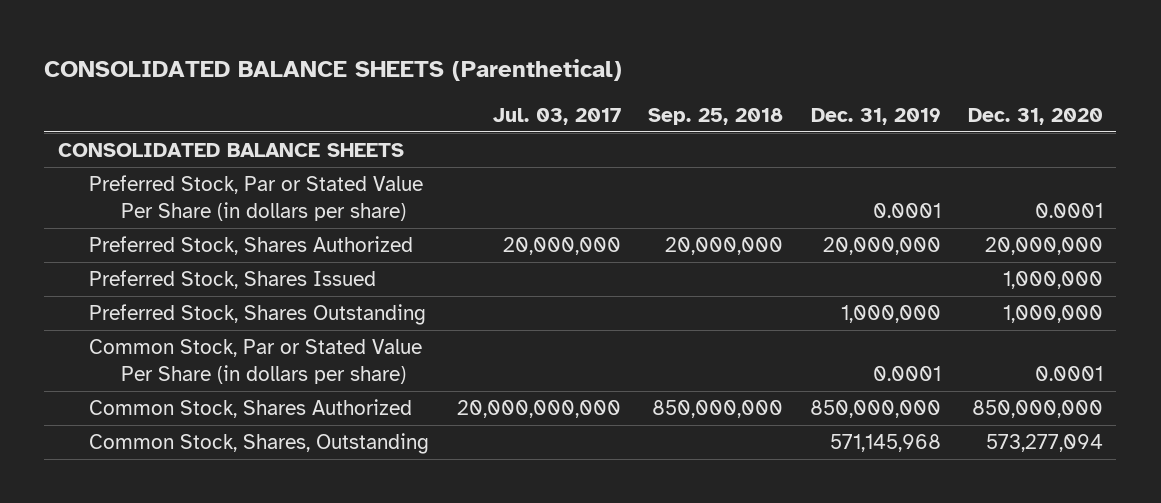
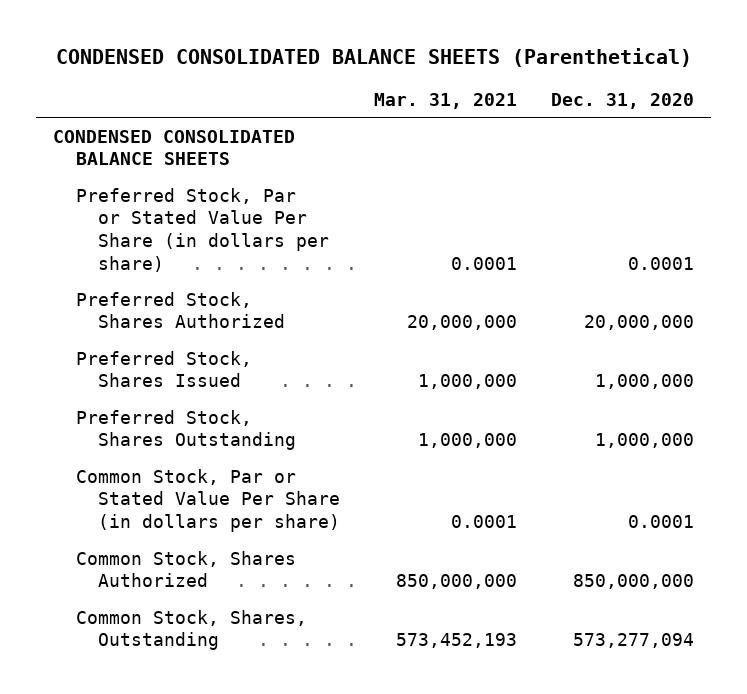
- CONSOLIDATED BALANCE SHEETS (Parenthetical)
+ CONDENSED CONSOLIDATED BALANCE SHEETS (Parenthetical)
- | Jul. 03, 2017 | Sep. 25, 2018 | Dec. 31, 2019 | Dec. 31, 2020
+ | Mar. 31, 2021 | Dec. 31, 2020
- CONSOLIDATED BALANCE SHEETS
+ CONDENSED CONSOLIDATED BALANCE SHEETS

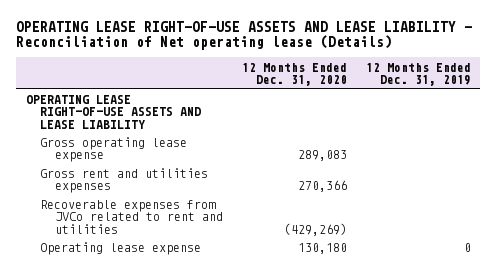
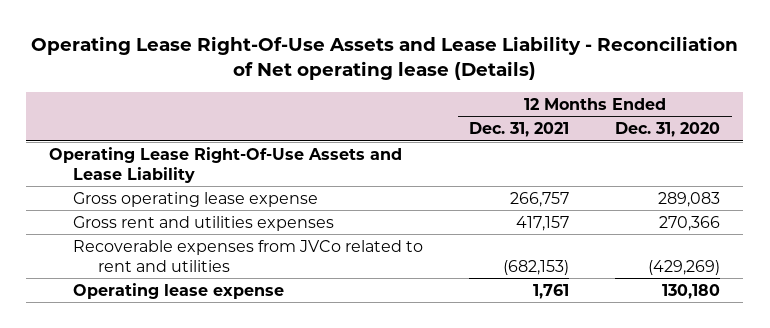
- OPERATING LEASE RIGHT-OF-USE ASSETS AND LEASE LIABILITY - Reconciliation of Net operating lease (Details)
+ Operating Lease Right-Of-Use Assets and Lease Liability - Reconciliation of Net operating lease (Details)
- | 12 Months Ended Dec. 31, 2020 | 12 Months Ended Dec. 31, 2019
+ | 12 Months Ended Dec. 31, 2021 | 12 Months Ended Dec. 31, 2020
- OPERATING LEASE RIGHT-OF-USE ASSETS AND LEASE LIABILITY
+ Operating Lease Right-Of-Use Assets and Lease Liability

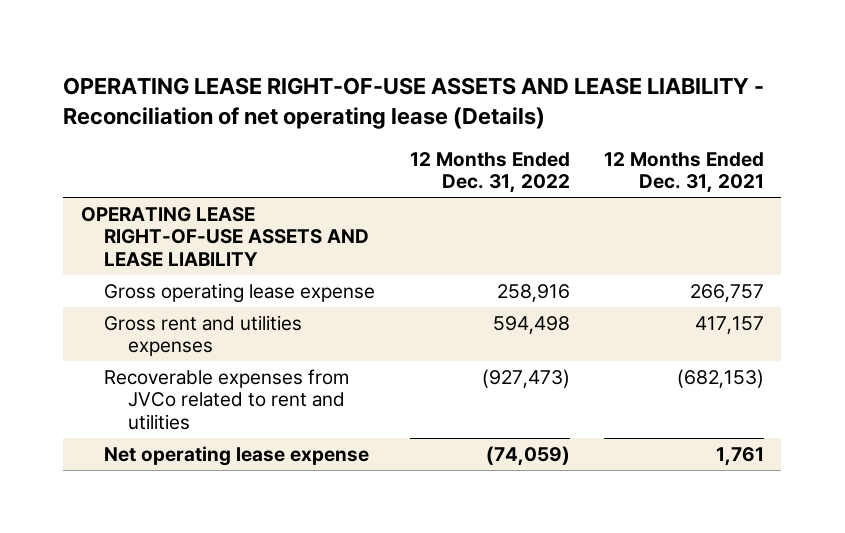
- Operating Lease Right-Of-Use Assets and Lease Liability - Reconciliation of Net operating lease (Details)
+ OPERATING LEASE RIGHT-OF-USE ASSETS AND LEASE LIABILITY - Reconciliation of net operating lease (Details)
- | 12 Months Ended Dec. 31, 2021 | 12 Months Ended Dec. 31, 2020
+ | 12 Months Ended Dec. 31, 2022 | 12 Months Ended Dec. 31, 2021
- Operating Lease Right-Of-Use Assets and Lease Liability
+ OPERATING LEASE RIGHT-OF-USE ASSETS AND LEASE LIABILITY
- Operating lease expense | 1,761 | 130,180
+ Net operating lease expense | (74,059) | 1,761

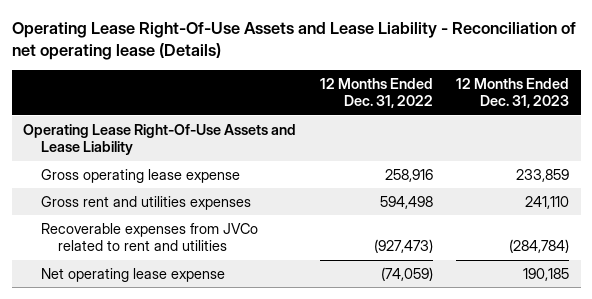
- OPERATING LEASE RIGHT-OF-USE ASSETS AND LEASE LIABILITY - Reconciliation of net operating lease (Details)
+ Operating Lease Right-Of-Use Assets and Lease Liability - Reconciliation of net operating lease (Details)
- | 12 Months Ended Dec. 31, 2022 | 12 Months Ended Dec. 31, 2021
+ | 12 Months Ended Dec. 31, 2022 | 12 Months Ended Dec. 31, 2023
- OPERATING LEASE RIGHT-OF-USE ASSETS AND LEASE LIABILITY
+ Operating Lease Right-Of-Use Assets and Lease Liability

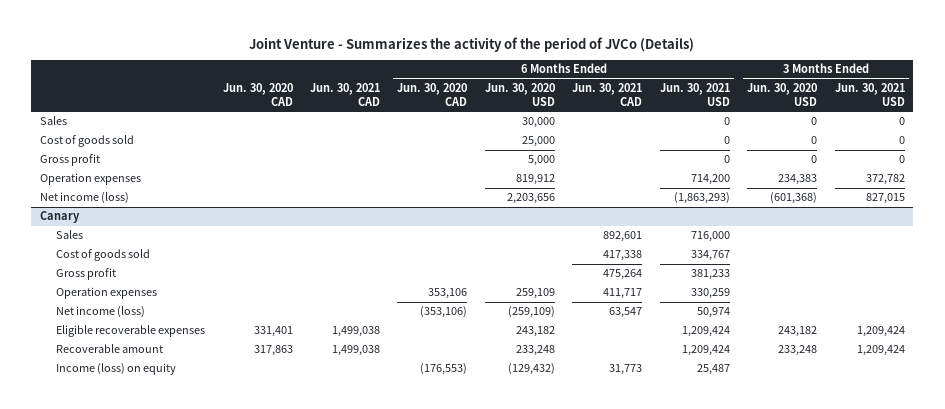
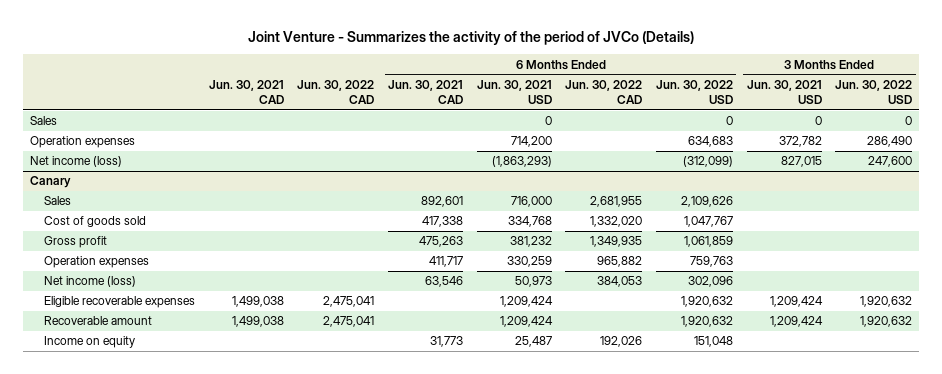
- | Jun. 30, 2020 CAD | Jun. 30, 2021 CAD | 6 Months Ended Jun. 30, 2020 CAD | 6 Months Ended Jun. 30, 2020 USD | 6 Months Ended Jun. 30, 2021 CAD | 6 Months Ended Jun. 30, 2021 USD | 3 Months Ended Jun. 30, 2020 USD | 3 Months Ended Jun. 30, 2021 USD
+ | Jun. 30, 2021 CAD | Jun. 30, 2022 CAD | 6 Months Ended Jun. 30, 2021 CAD | 6 Months Ended Jun. 30, 2021 USD | 6 Months Ended Jun. 30, 2022 CAD | 6 Months Ended Jun. 30, 2022 USD | 3 Months Ended Jun. 30, 2021 USD | 3 Months Ended Jun. 30, 2022 USD
- Cost of goods sold | | | | 25,000 | | 0 | 0 | 0
- Gross profit | | | | 5,000 | | 0 | 0 | 0
@ Canary
- Cost of goods sold | | | | | 417,338 | 334,767 | |
- Gross profit | | | | | 475,264 | 381,233 | |
+ Cost of goods sold | | | 417,338 | 334,768 | 1,332,020 | 1,047,767 | |
+ Gross profit | | | 475,263 | 381,232 | 1,349,935 | 1,061,859 | |
- Net income (loss) | | | (353,106) | (259,109) | 63,547 | 50,974 | |
+ Net income (loss) | | | 63,546 | 50,973 | 384,053 | 302,096 | |
- Income (loss) on equity | | | (176,553) | (129,432) | 31,773 | 25,487 | |
+ Income on equity | | | 31,773 | 25,487 | 192,026 | 151,048 | |

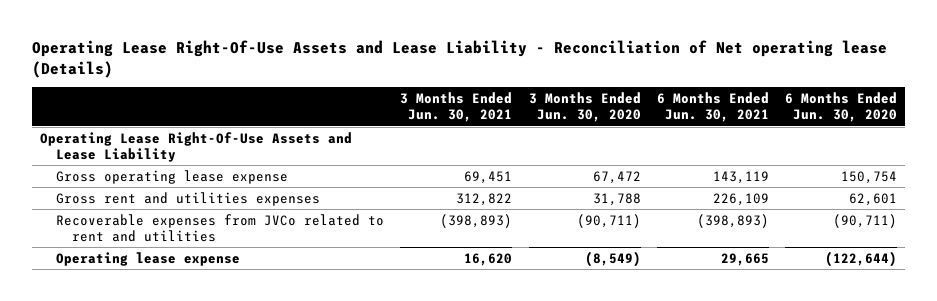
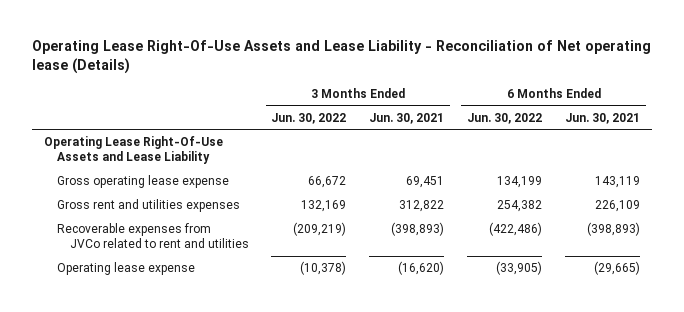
- | 3 Months Ended Jun. 30, 2021 | 3 Months Ended Jun. 30, 2020 | 6 Months Ended Jun. 30, 2021 | 6 Months Ended Jun. 30, 2020
+ | 3 Months Ended Jun. 30, 2022 | 3 Months Ended Jun. 30, 2021 | 6 Months Ended Jun. 30, 2022 | 6 Months Ended Jun. 30, 2021
- Operating lease expense | 16,620 | (8,549) | 29,665 | (122,644)
+ Operating lease expense | (10,378) | (16,620) | (33,905) | (29,665)

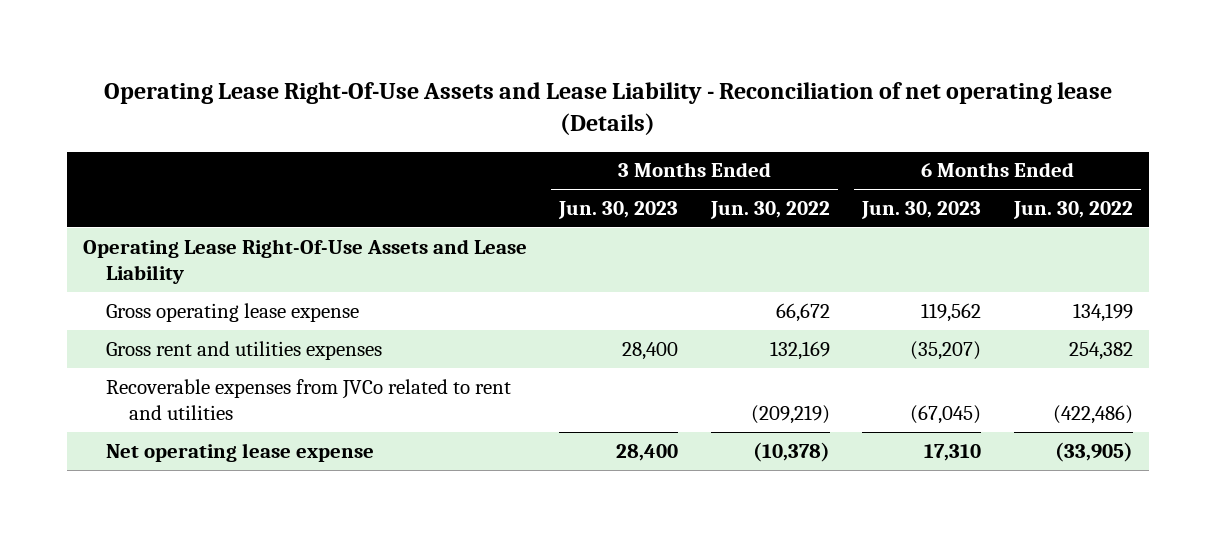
- Operating Lease Right-Of-Use Assets and Lease Liability - Reconciliation of Net operating lease (Details)
+ Operating Lease Right-Of-Use Assets and Lease Liability - Reconciliation of net operating lease (Details)
- | 3 Months Ended Jun. 30, 2022 | 3 Months Ended Jun. 30, 2021 | 6 Months Ended Jun. 30, 2022 | 6 Months Ended Jun. 30, 2021
+ | 3 Months Ended Jun. 30, 2023 | 3 Months Ended Jun. 30, 2022 | 6 Months Ended Jun. 30, 2023 | 6 Months Ended Jun. 30, 2022
- Operating lease expense | (10,378) | (16,620) | (33,905) | (29,665)
+ Net operating lease expense | 28,400 | (10,378) | 17,310 | (33,905)

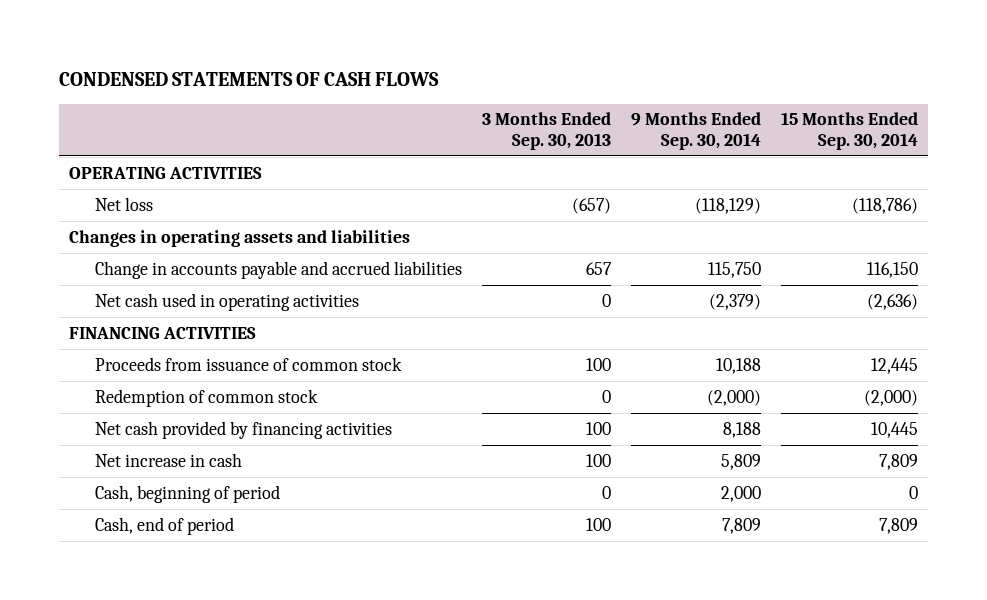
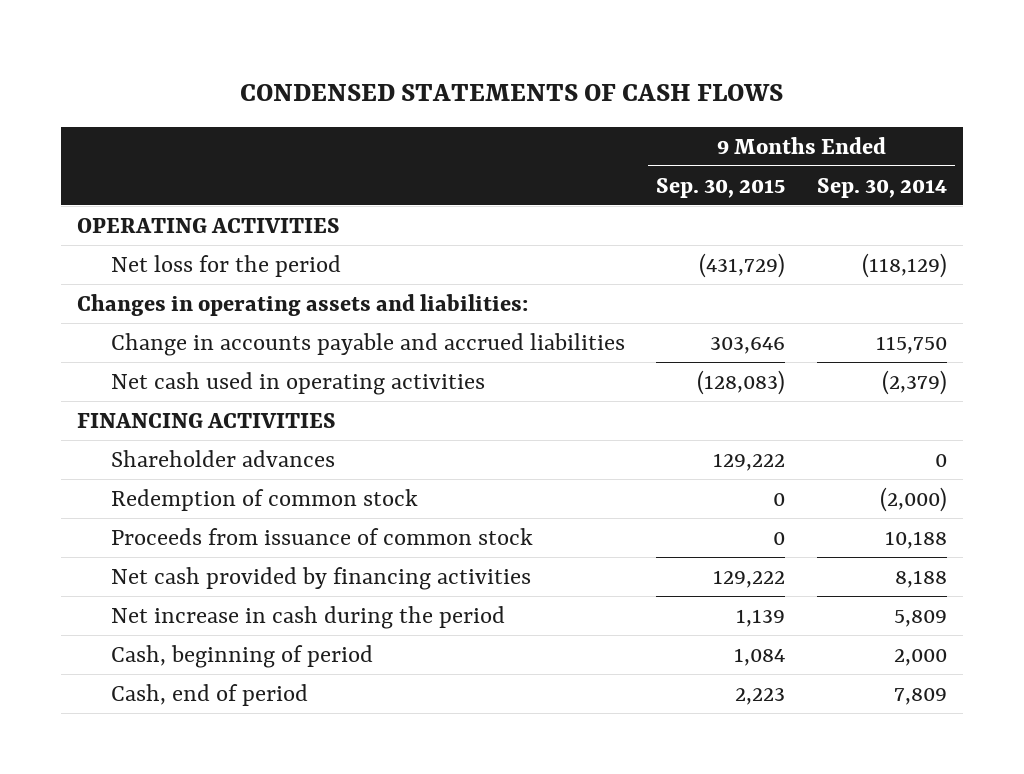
- | 3 Months Ended Sep. 30, 2013 | 9 Months Ended Sep. 30, 2014 | 15 Months Ended Sep. 30, 2014
+ | 9 Months Ended Sep. 30, 2015 | 9 Months Ended Sep. 30, 2014
- Net loss | (657) | (118,129) | (118,786)
- Changes in operating assets and liabilities
+ Net loss for the period | (431,729) | (118,129)
+ Changes in operating assets and liabilities:
+ Shareholder advances | 129,222 | 0
moved down: Proceeds from issuance of common stock | 0 | 10,188
- Net increase in cash | 100 | 5,809 | 7,809
+ Net increase in cash during the period | 1,139 | 5,809

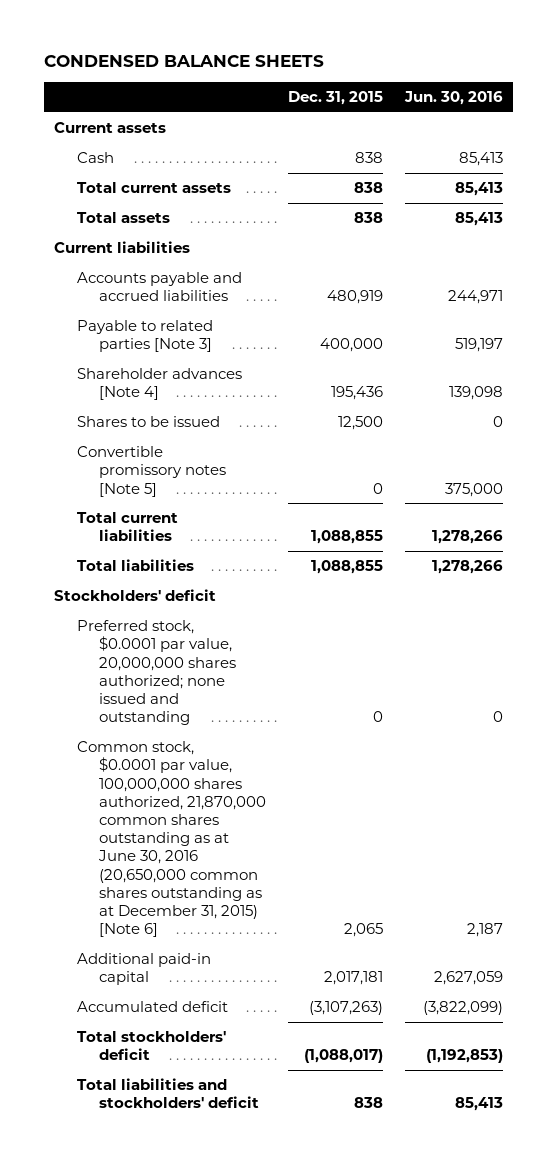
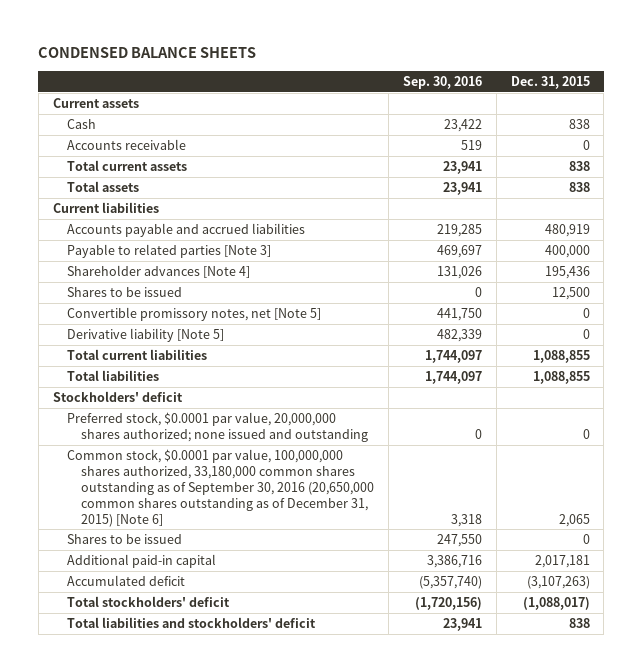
- | Dec. 31, 2015 | Jun. 30, 2016
+ | Sep. 30, 2016 | Dec. 31, 2015
+ Accounts receivable | 519 | 0
- Convertible promissory notes [Note 5] | 0 | 375,000
+ Convertible promissory notes, net [Note 5] | 441,750 | 0
+ Derivative liability [Note 5] | 482,339 | 0
- Common stock, $0.0001 par value, 100,000,000 shares authorized, 21,870,000 common shares outstanding as at June 30, 2016 (20,650,000 common shares outstanding as at December 31, 2015) [Note 6] | 2,065 | 2,187
+ Common stock, $0.0001 par value, 100,000,000 shares authorized, 33,180,000 common shares outstanding as of September 30, 2016 (20,650,000 common shares outstanding as of December 31, 2015) [Note 6] | 3,318 | 2,065
+ Shares to be issued | 247,550 | 0

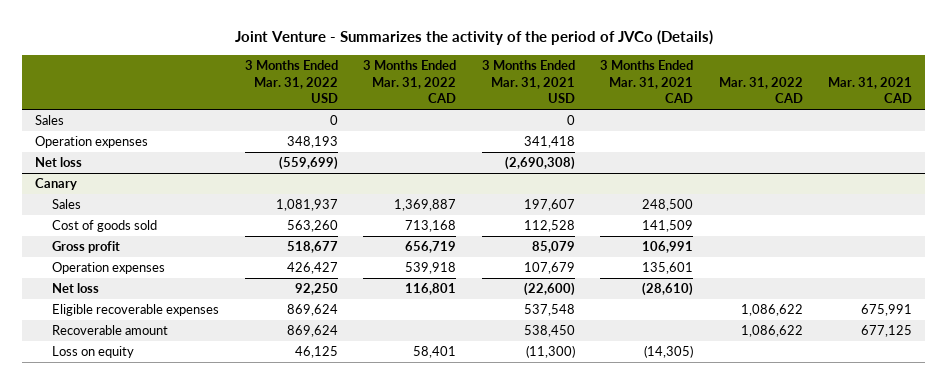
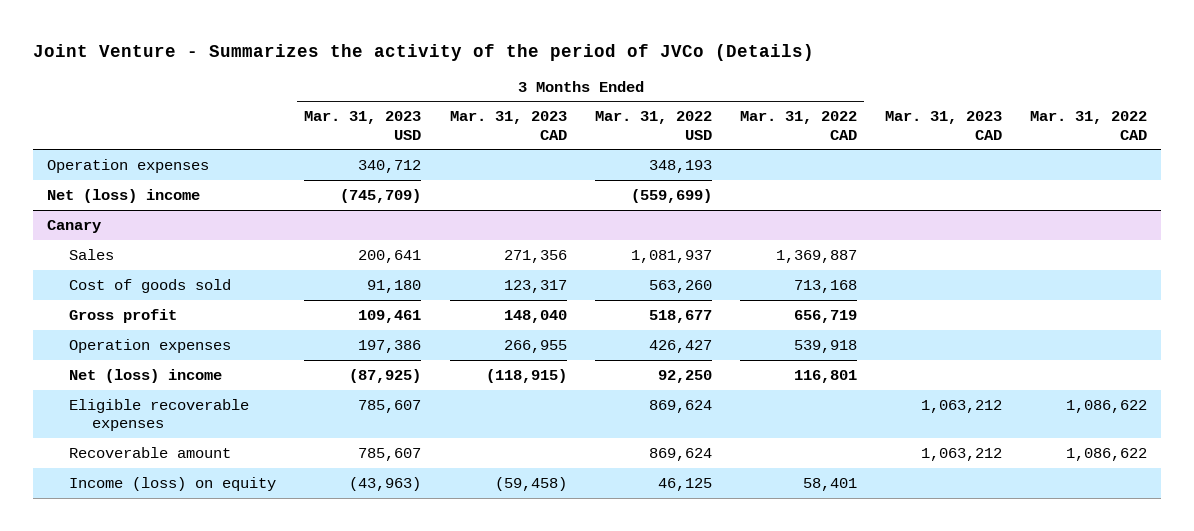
- | 3 Months Ended Mar. 31, 2022 USD | 3 Months Ended Mar. 31, 2022 CAD | 3 Months Ended Mar. 31, 2021 USD | 3 Months Ended Mar. 31, 2021 CAD | Mar. 31, 2022 CAD | Mar. 31, 2021 CAD
+ | 3 Months Ended Mar. 31, 2023 USD | 3 Months Ended Mar. 31, 2023 CAD | 3 Months Ended Mar. 31, 2022 USD | 3 Months Ended Mar. 31, 2022 CAD | Mar. 31, 2023 CAD | Mar. 31, 2022 CAD
- Sales | 0 | | 0 | | |
- Net loss | (559,699) | | (2,690,308) | | |
+ Net (loss) income | (745,709) | | (559,699) | | |
@ Canary
- Net loss | 92,250 | 116,801 | (22,600) | (28,610) | |
+ Net (loss) income | (87,925) | (118,915) | 92,250 | 116,801 | |
- Loss on equity | 46,125 | 58,401 | (11,300) | (14,305) | |
+ Income (loss) on equity | (43,963) | (59,458) | 46,125 | 58,401 | |

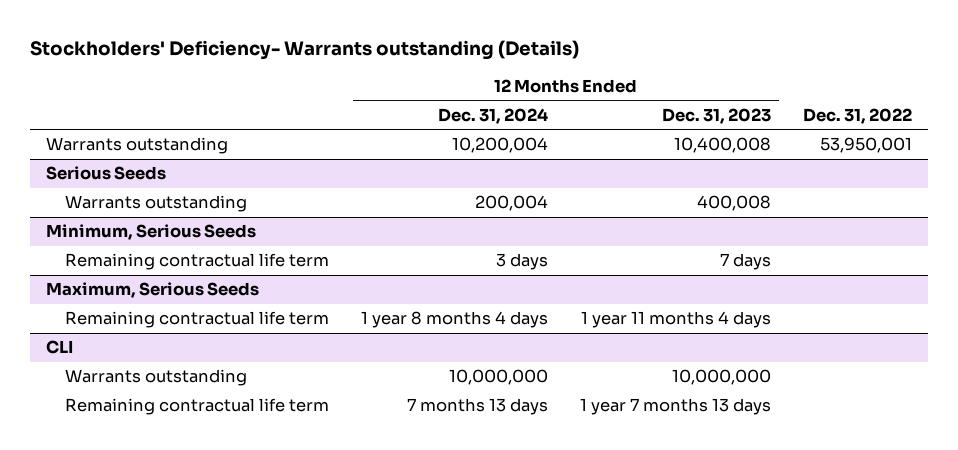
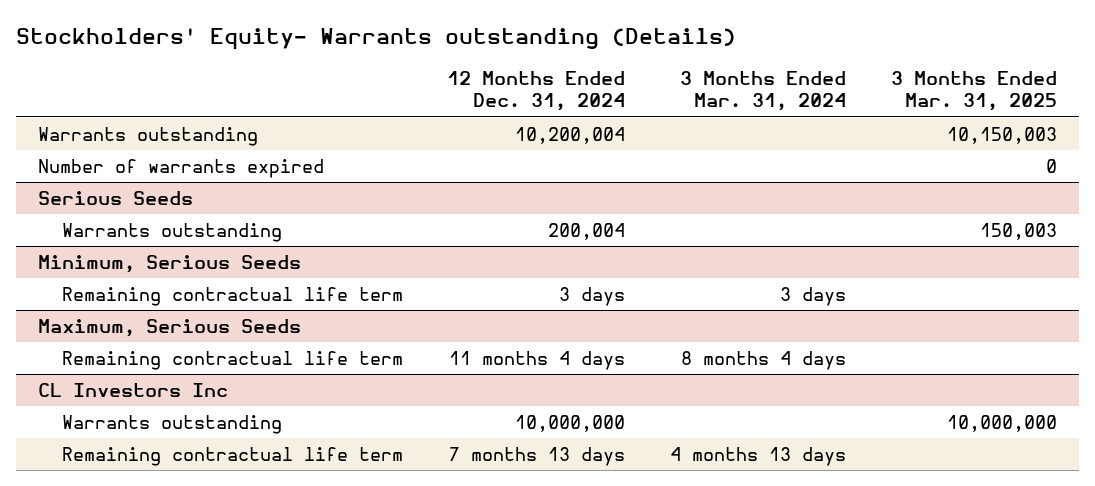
- Stockholders' Deficiency- Warrants outstanding (Details)
+ Stockholders' Equity- Warrants outstanding (Details)
- | 12 Months Ended Dec. 31, 2024 | 12 Months Ended Dec. 31, 2023 | Dec. 31, 2022
+ | 12 Months Ended Dec. 31, 2024 | 3 Months Ended Mar. 31, 2024 | 3 Months Ended Mar. 31, 2025
+ Number of warrants expired | | | 0
@ Maximum, Serious Seeds
- Remaining contractual life term | 1 year 8 months 4 days | 1 year 11 months 4 days |
- CLI
@ Maximum, Serious Seeds
+ Remaining contractual life term | 11 months 4 days | 8 months 4 days |
+ CL Investors Inc

